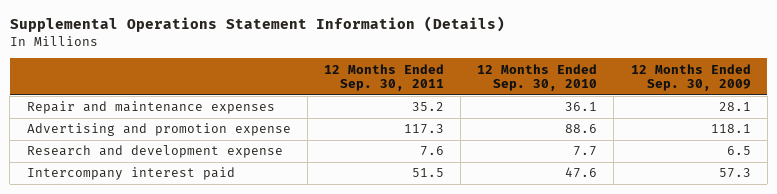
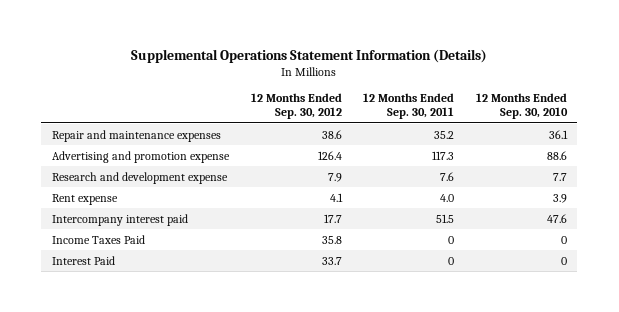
- | 12 Months Ended Sep. 30, 2011 | 12 Months Ended Sep. 30, 2010 | 12 Months Ended Sep. 30, 2009
+ | 12 Months Ended Sep. 30, 2012 | 12 Months Ended Sep. 30, 2011 | 12 Months Ended Sep. 30, 2010
+ Rent expense | 4.1 | 4.0 | 3.9
+ Income Taxes Paid | 35.8 | 0 | 0
+ Interest Paid | 33.7 | 0 | 0

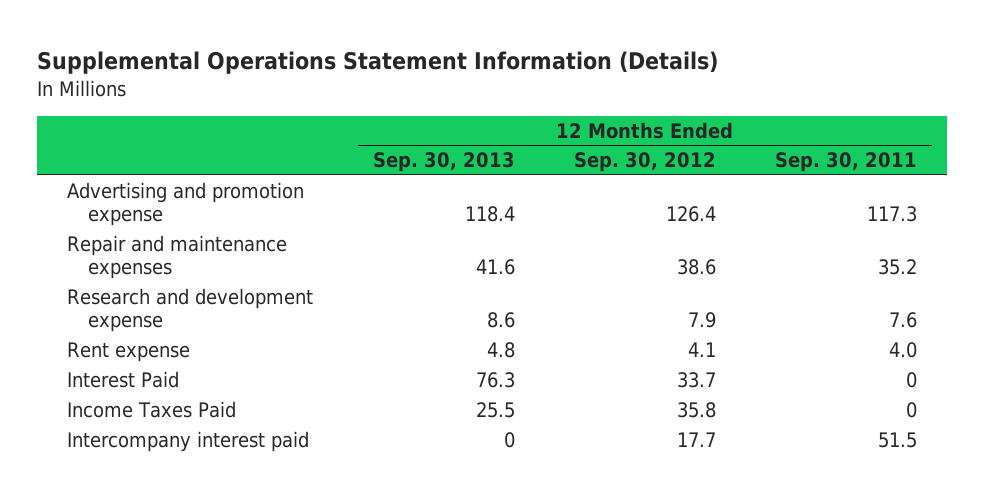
- | 12 Months Ended Sep. 30, 2012 | 12 Months Ended Sep. 30, 2011 | 12 Months Ended Sep. 30, 2010
+ | 12 Months Ended Sep. 30, 2013 | 12 Months Ended Sep. 30, 2012 | 12 Months Ended Sep. 30, 2011
moved down: Repair and maintenance expenses | 41.6 | 38.6 | 35.2
moved down: Income Taxes Paid | 25.5 | 35.8 | 0
moved down: Intercompany interest paid | 0 | 17.7 | 51.5

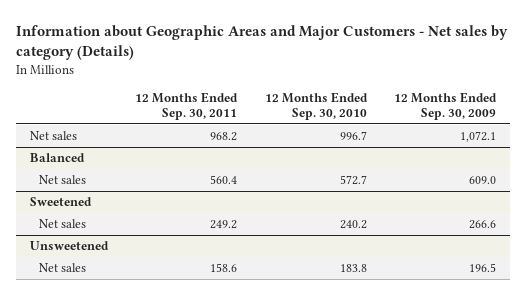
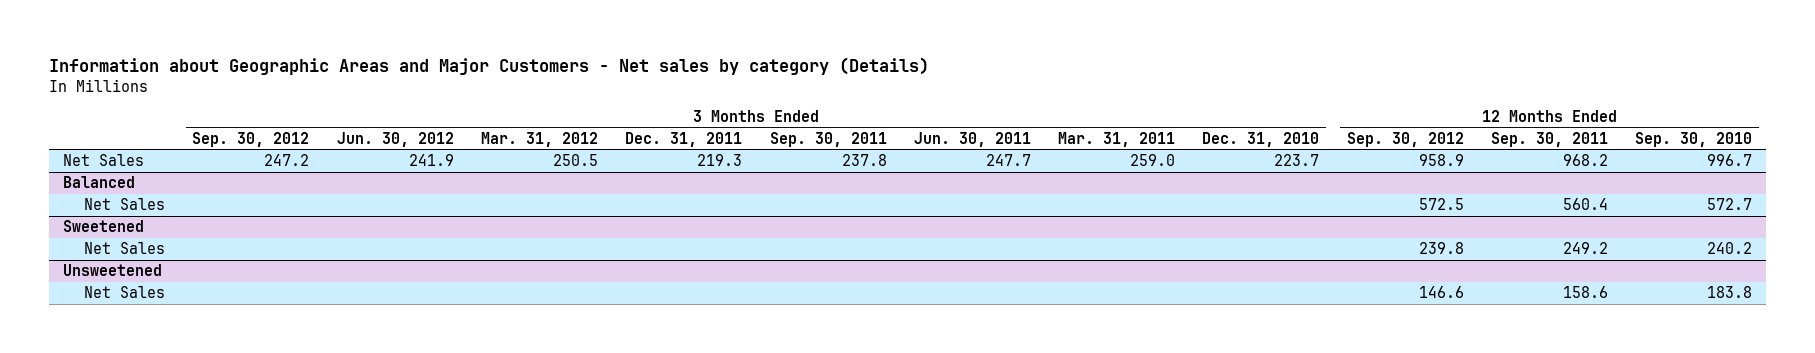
- | 12 Months Ended Sep. 30, 2011 | 12 Months Ended Sep. 30, 2010 | 12 Months Ended Sep. 30, 2009
+ | 3 Months Ended Sep. 30, 2012 | 3 Months Ended Jun. 30, 2012 | 3 Months Ended Mar. 31, 2012 | 3 Months Ended Dec. 31, 2011 | 3 Months Ended Sep. 30, 2011 | 3 Months Ended Jun. 30, 2011 | 3 Months Ended Mar. 31, 2011 | 3 Months Ended Dec. 31, 2010 | 12 Months Ended Sep. 30, 2012 | 12 Months Ended Sep. 30, 2011 | 12 Months Ended Sep. 30, 2010
- Net sales | 968.2 | 996.7 | 1,072.1
+ Net Sales | 247.2 | 241.9 | 250.5 | 219.3 | 237.8 | 247.7 | 259.0 | 223.7 | 958.9 | 968.2 | 996.7
@ Balanced
- Net sales | 560.4 | 572.7 | 609.0
+ Net Sales | | | | | | | | | 572.5 | 560.4 | 572.7
@ Sweetened
- Net sales | 249.2 | 240.2 | 266.6
+ Net Sales | | | | | | | | | 239.8 | 249.2 | 240.2
@ Unsweetened
- Net sales | 158.6 | 183.8 | 196.5
+ Net Sales | | | | | | | | | 146.6 | 158.6 | 183.8

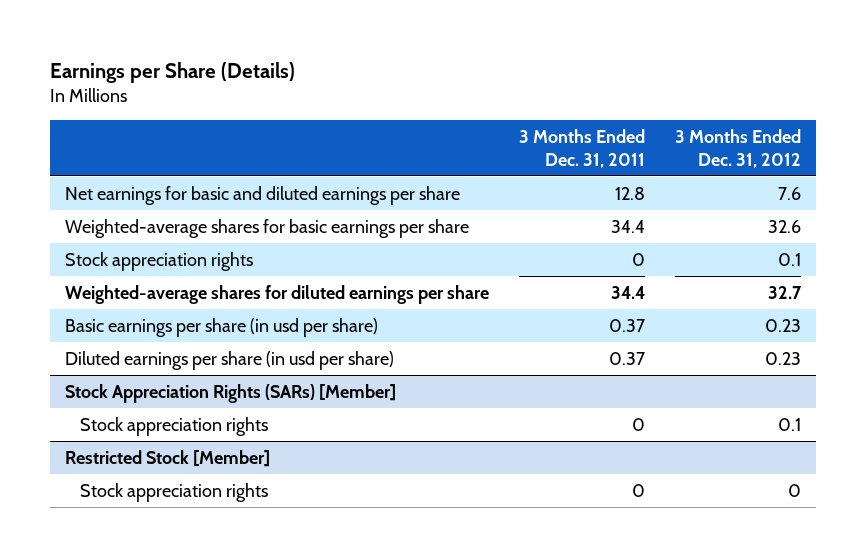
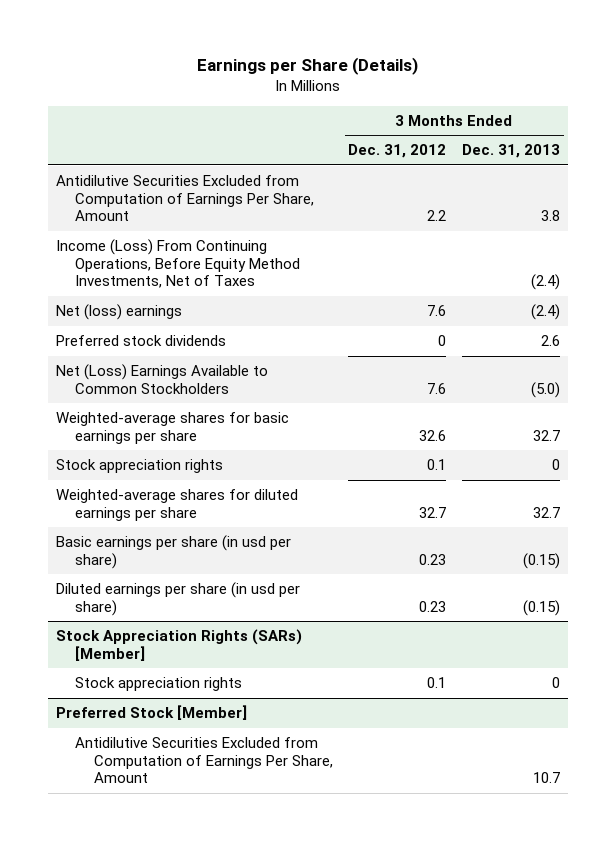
- | 3 Months Ended Dec. 31, 2011 | 3 Months Ended Dec. 31, 2012
+ | 3 Months Ended Dec. 31, 2012 | 3 Months Ended Dec. 31, 2013
- Net earnings for basic and diluted earnings per share | 12.8 | 7.6
+ Antidilutive Securities Excluded from Computation of Earnings Per Share, Amount | 2.2 | 3.8
+ Income (Loss) From Continuing Operations, Before Equity Method Investments, Net of Taxes | | (2.4)
+ Net (loss) earnings | 7.6 | (2.4)
+ Preferred stock dividends | 0 | 2.6
+ Net (Loss) Earnings Available to Common Stockholders | 7.6 | (5.0)
- Restricted Stock [Member]
- Stock appreciation rights | 0 | 0
+ Preferred Stock [Member]
+ Antidilutive Securities Excluded from Computation of Earnings Per Share, Amount | | 10.7

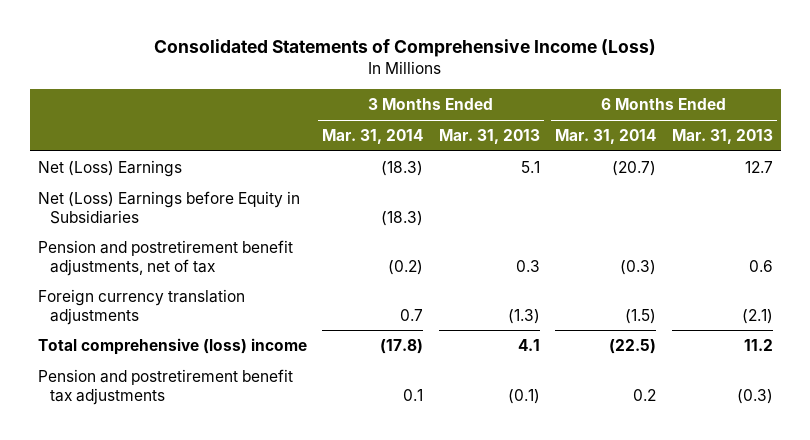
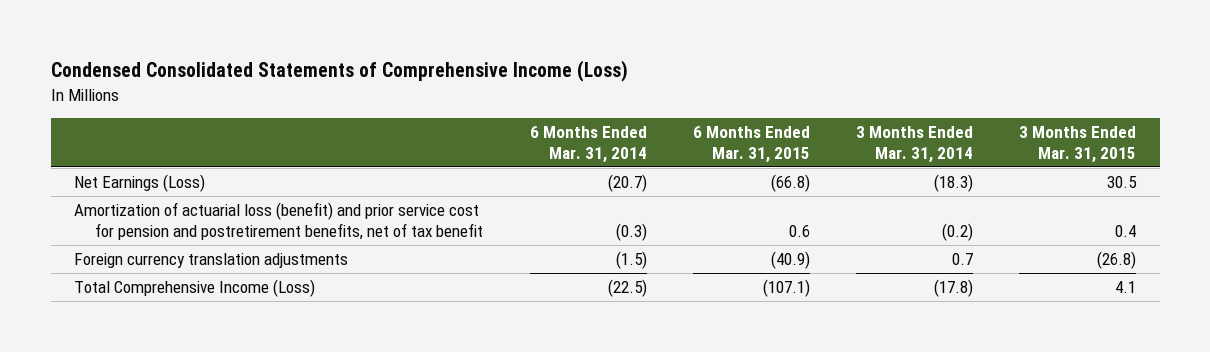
- Consolidated Statements of Comprehensive Income (Loss)
+ Condensed Consolidated Statements of Comprehensive Income (Loss)
- | 3 Months Ended Mar. 31, 2014 | 3 Months Ended Mar. 31, 2013 | 6 Months Ended Mar. 31, 2014 | 6 Months Ended Mar. 31, 2013
+ | 6 Months Ended Mar. 31, 2014 | 6 Months Ended Mar. 31, 2015 | 3 Months Ended Mar. 31, 2014 | 3 Months Ended Mar. 31, 2015
- Net (Loss) Earnings | (18.3) | 5.1 | (20.7) | 12.7
- Net (Loss) Earnings before Equity in Subsidiaries | (18.3) | | |
- Pension and postretirement benefit adjustments, net of tax | (0.2) | 0.3 | (0.3) | 0.6
+ Net Earnings (Loss) | (20.7) | (66.8) | (18.3) | 30.5
+ Amortization of actuarial loss (benefit) and prior service cost for pension and postretirement benefits, net of tax benefit | (0.3) | 0.6 | (0.2) | 0.4
- Total comprehensive (loss) income | (17.8) | 4.1 | (22.5) | 11.2
- Pension and postretirement benefit tax adjustments | 0.1 | (0.1) | 0.2 | (0.3)
+ Total Comprehensive Income (Loss) | (22.5) | (107.1) | (17.8) | 4.1

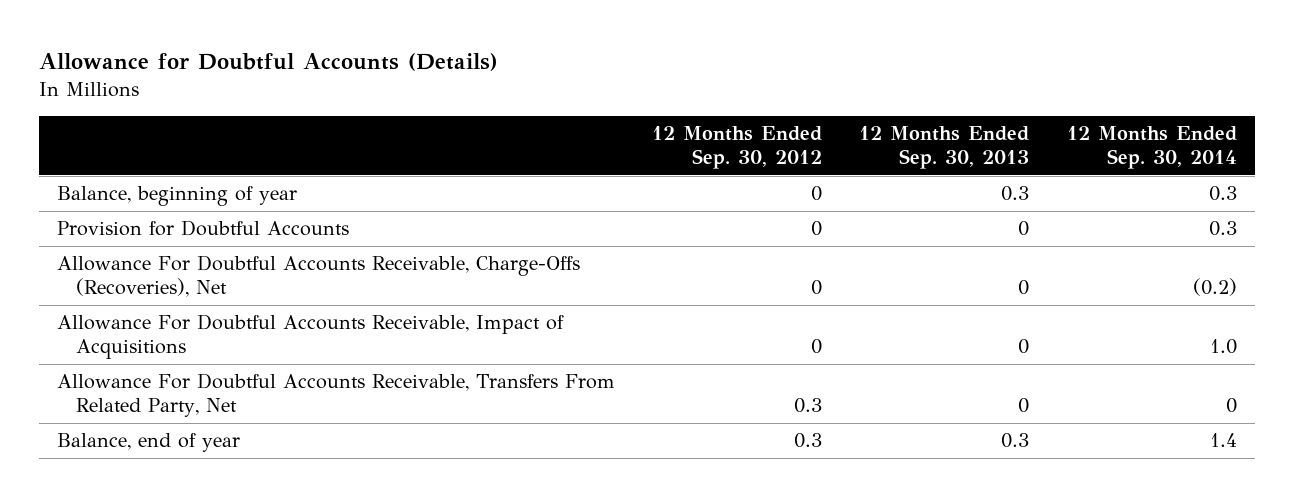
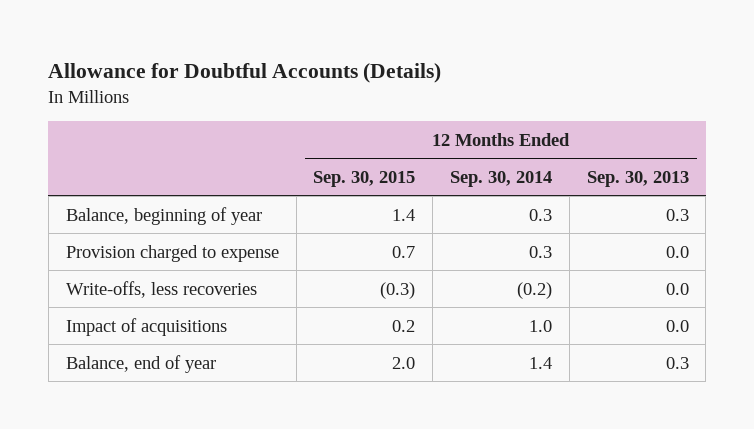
- | 12 Months Ended Sep. 30, 2012 | 12 Months Ended Sep. 30, 2013 | 12 Months Ended Sep. 30, 2014
+ | 12 Months Ended Sep. 30, 2015 | 12 Months Ended Sep. 30, 2014 | 12 Months Ended Sep. 30, 2013
- Provision for Doubtful Accounts | 0 | 0 | 0.3
- Allowance For Doubtful Accounts Receivable, Charge-Offs (Recoveries), Net | 0 | 0 | (0.2)
- Allowance For Doubtful Accounts Receivable, Impact of Acquisitions | 0 | 0 | 1.0
- Allowance For Doubtful Accounts Receivable, Transfers From Related Party, Net | 0.3 | 0 | 0
+ Provision charged to expense | 0.7 | 0.3 | 0.0
+ Write-offs, less recoveries | (0.3) | (0.2) | 0.0
+ Impact of acquisitions | 0.2 | 1.0 | 0.0

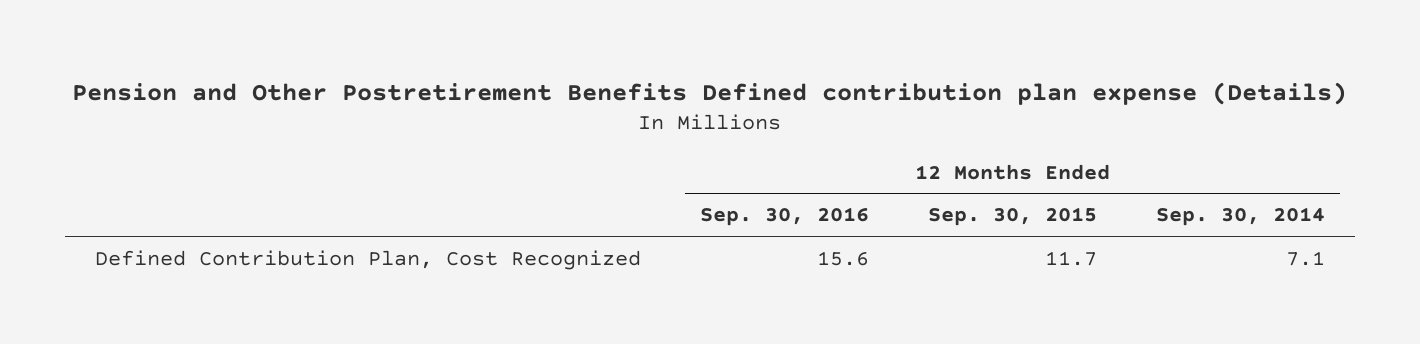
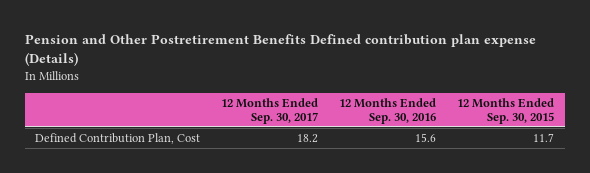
- | 12 Months Ended Sep. 30, 2016 | 12 Months Ended Sep. 30, 2015 | 12 Months Ended Sep. 30, 2014
+ | 12 Months Ended Sep. 30, 2017 | 12 Months Ended Sep. 30, 2016 | 12 Months Ended Sep. 30, 2015
- Defined Contribution Plan, Cost Recognized | 15.6 | 11.7 | 7.1
+ Defined Contribution Plan, Cost | 18.2 | 15.6 | 11.7

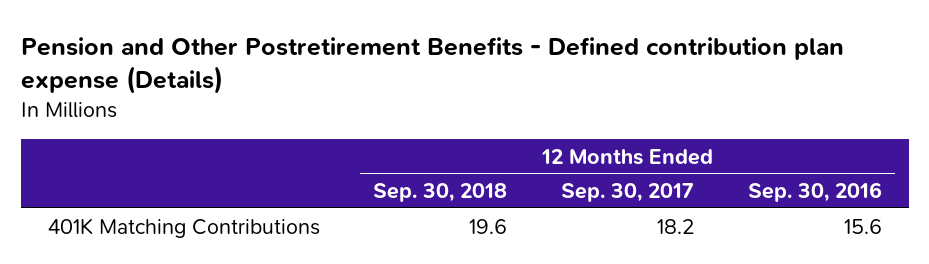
- Pension and Other Postretirement Benefits Defined contribution plan expense (Details)
+ Pension and Other Postretirement Benefits - Defined contribution plan expense (Details)
- | 12 Months Ended Sep. 30, 2017 | 12 Months Ended Sep. 30, 2016 | 12 Months Ended Sep. 30, 2015
+ | 12 Months Ended Sep. 30, 2018 | 12 Months Ended Sep. 30, 2017 | 12 Months Ended Sep. 30, 2016
- Defined Contribution Plan, Cost | 18.2 | 15.6 | 11.7
+ 401K Matching Contributions | 19.6 | 18.2 | 15.6

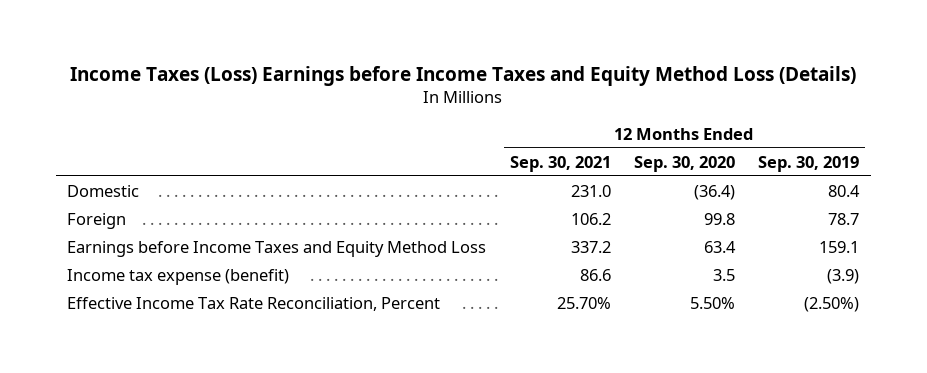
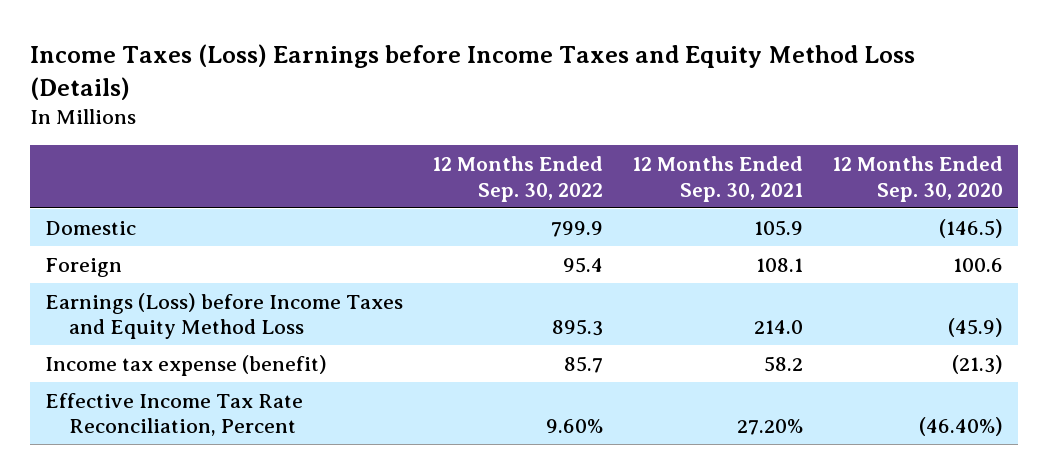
- | 12 Months Ended Sep. 30, 2021 | 12 Months Ended Sep. 30, 2020 | 12 Months Ended Sep. 30, 2019
+ | 12 Months Ended Sep. 30, 2022 | 12 Months Ended Sep. 30, 2021 | 12 Months Ended Sep. 30, 2020
- Domestic | 231.0 | (36.4) | 80.4
- Foreign | 106.2 | 99.8 | 78.7
- Earnings before Income Taxes and Equity Method Loss | 337.2 | 63.4 | 159.1
- Income tax expense (benefit) | 86.6 | 3.5 | (3.9)
- Effective Income Tax Rate Reconciliation, Percent | 25.70% | 5.50% | (2.50%)
+ Domestic | 799.9 | 105.9 | (146.5)
+ Foreign | 95.4 | 108.1 | 100.6
+ Earnings (Loss) before Income Taxes and Equity Method Loss | 895.3 | 214.0 | (45.9)
+ Income tax expense (benefit) | 85.7 | 58.2 | (21.3)
+ Effective Income Tax Rate Reconciliation, Percent | 9.60% | 27.20% | (46.40%)

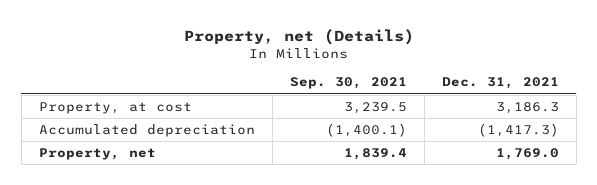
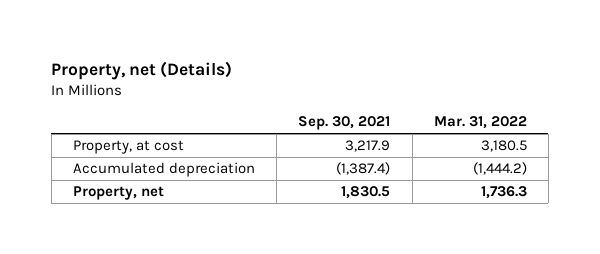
- | Sep. 30, 2021 | Dec. 31, 2021
+ | Sep. 30, 2021 | Mar. 31, 2022
- Property, at cost | 3,239.5 | 3,186.3
- Accumulated depreciation | (1,400.1) | (1,417.3)
- Property, net | 1,839.4 | 1,769.0
+ Property, at cost | 3,217.9 | 3,180.5
+ Accumulated depreciation | (1,387.4) | (1,444.2)
+ Property, net | 1,830.5 | 1,736.3

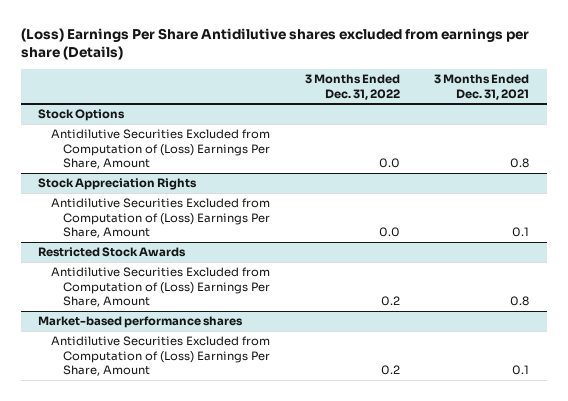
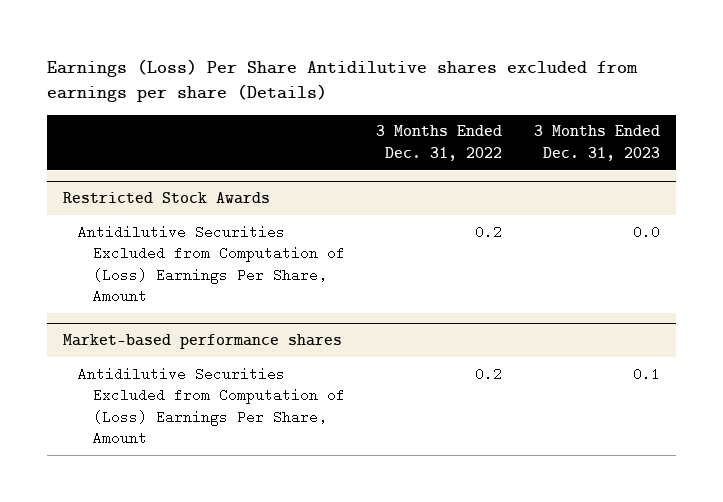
- (Loss) Earnings Per Share Antidilutive shares excluded from earnings per share (Details)
+ Earnings (Loss) Per Share Antidilutive shares excluded from earnings per share (Details)
- | 3 Months Ended Dec. 31, 2022 | 3 Months Ended Dec. 31, 2021
+ | 3 Months Ended Dec. 31, 2022 | 3 Months Ended Dec. 31, 2023
- Stock Options
- Antidilutive Securities Excluded from Computation of (Loss) Earnings Per Share, Amount | 0.0 | 0.8
- Stock Appreciation Rights
- Antidilutive Securities Excluded from Computation of (Loss) Earnings Per Share, Amount | 0.0 | 0.1

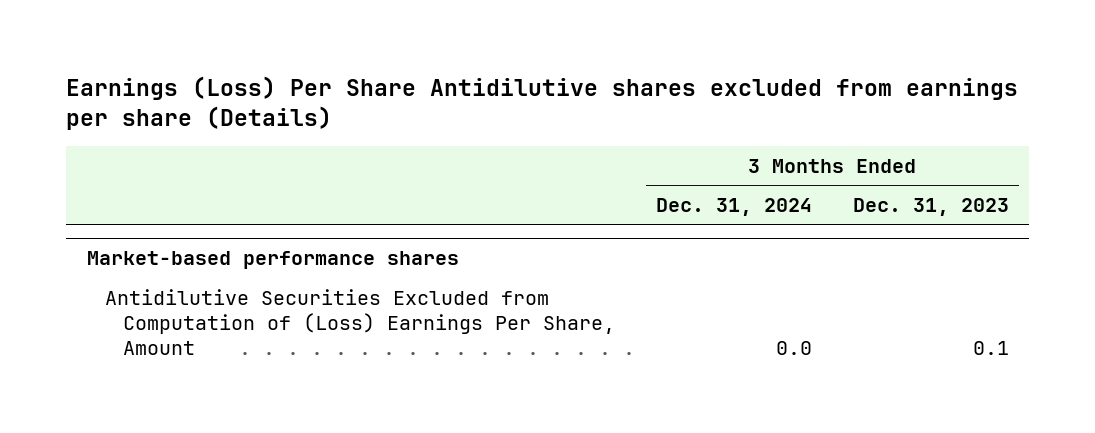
- | 3 Months Ended Dec. 31, 2022 | 3 Months Ended Dec. 31, 2023
+ | 3 Months Ended Dec. 31, 2024 | 3 Months Ended Dec. 31, 2023
- Restricted Stock Awards
- Antidilutive Securities Excluded from Computation of (Loss) Earnings Per Share, Amount | 0.2 | 0.0

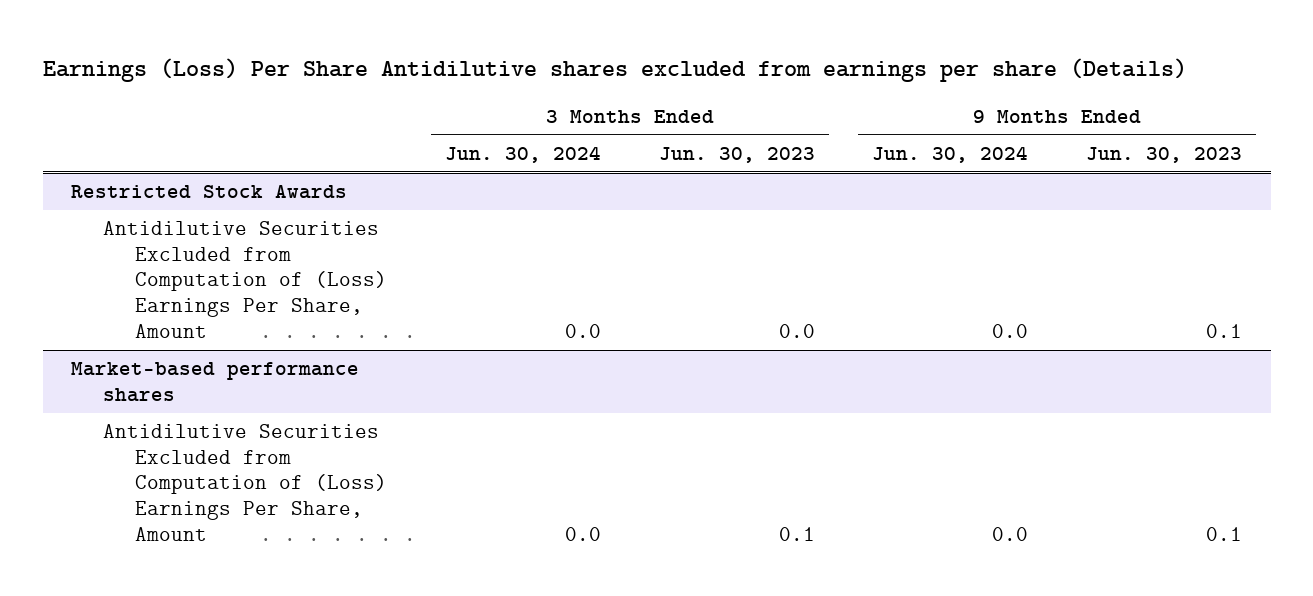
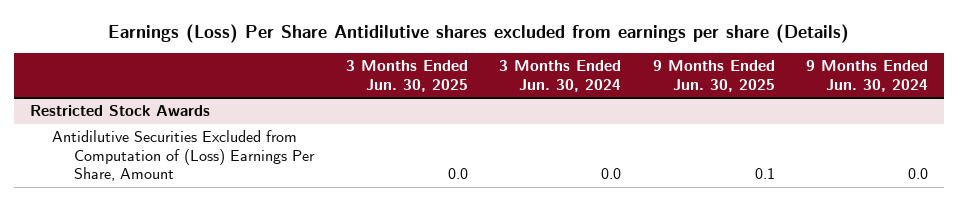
- | 3 Months Ended Jun. 30, 2024 | 3 Months Ended Jun. 30, 2023 | 9 Months Ended Jun. 30, 2024 | 9 Months Ended Jun. 30, 2023
+ | 3 Months Ended Jun. 30, 2025 | 3 Months Ended Jun. 30, 2024 | 9 Months Ended Jun. 30, 2025 | 9 Months Ended Jun. 30, 2024
- Market-based performance shares
- Antidilutive Securities Excluded from Computation of (Loss) Earnings Per Share, Amount | 0.0 | 0.1 | 0.0 | 0.1

